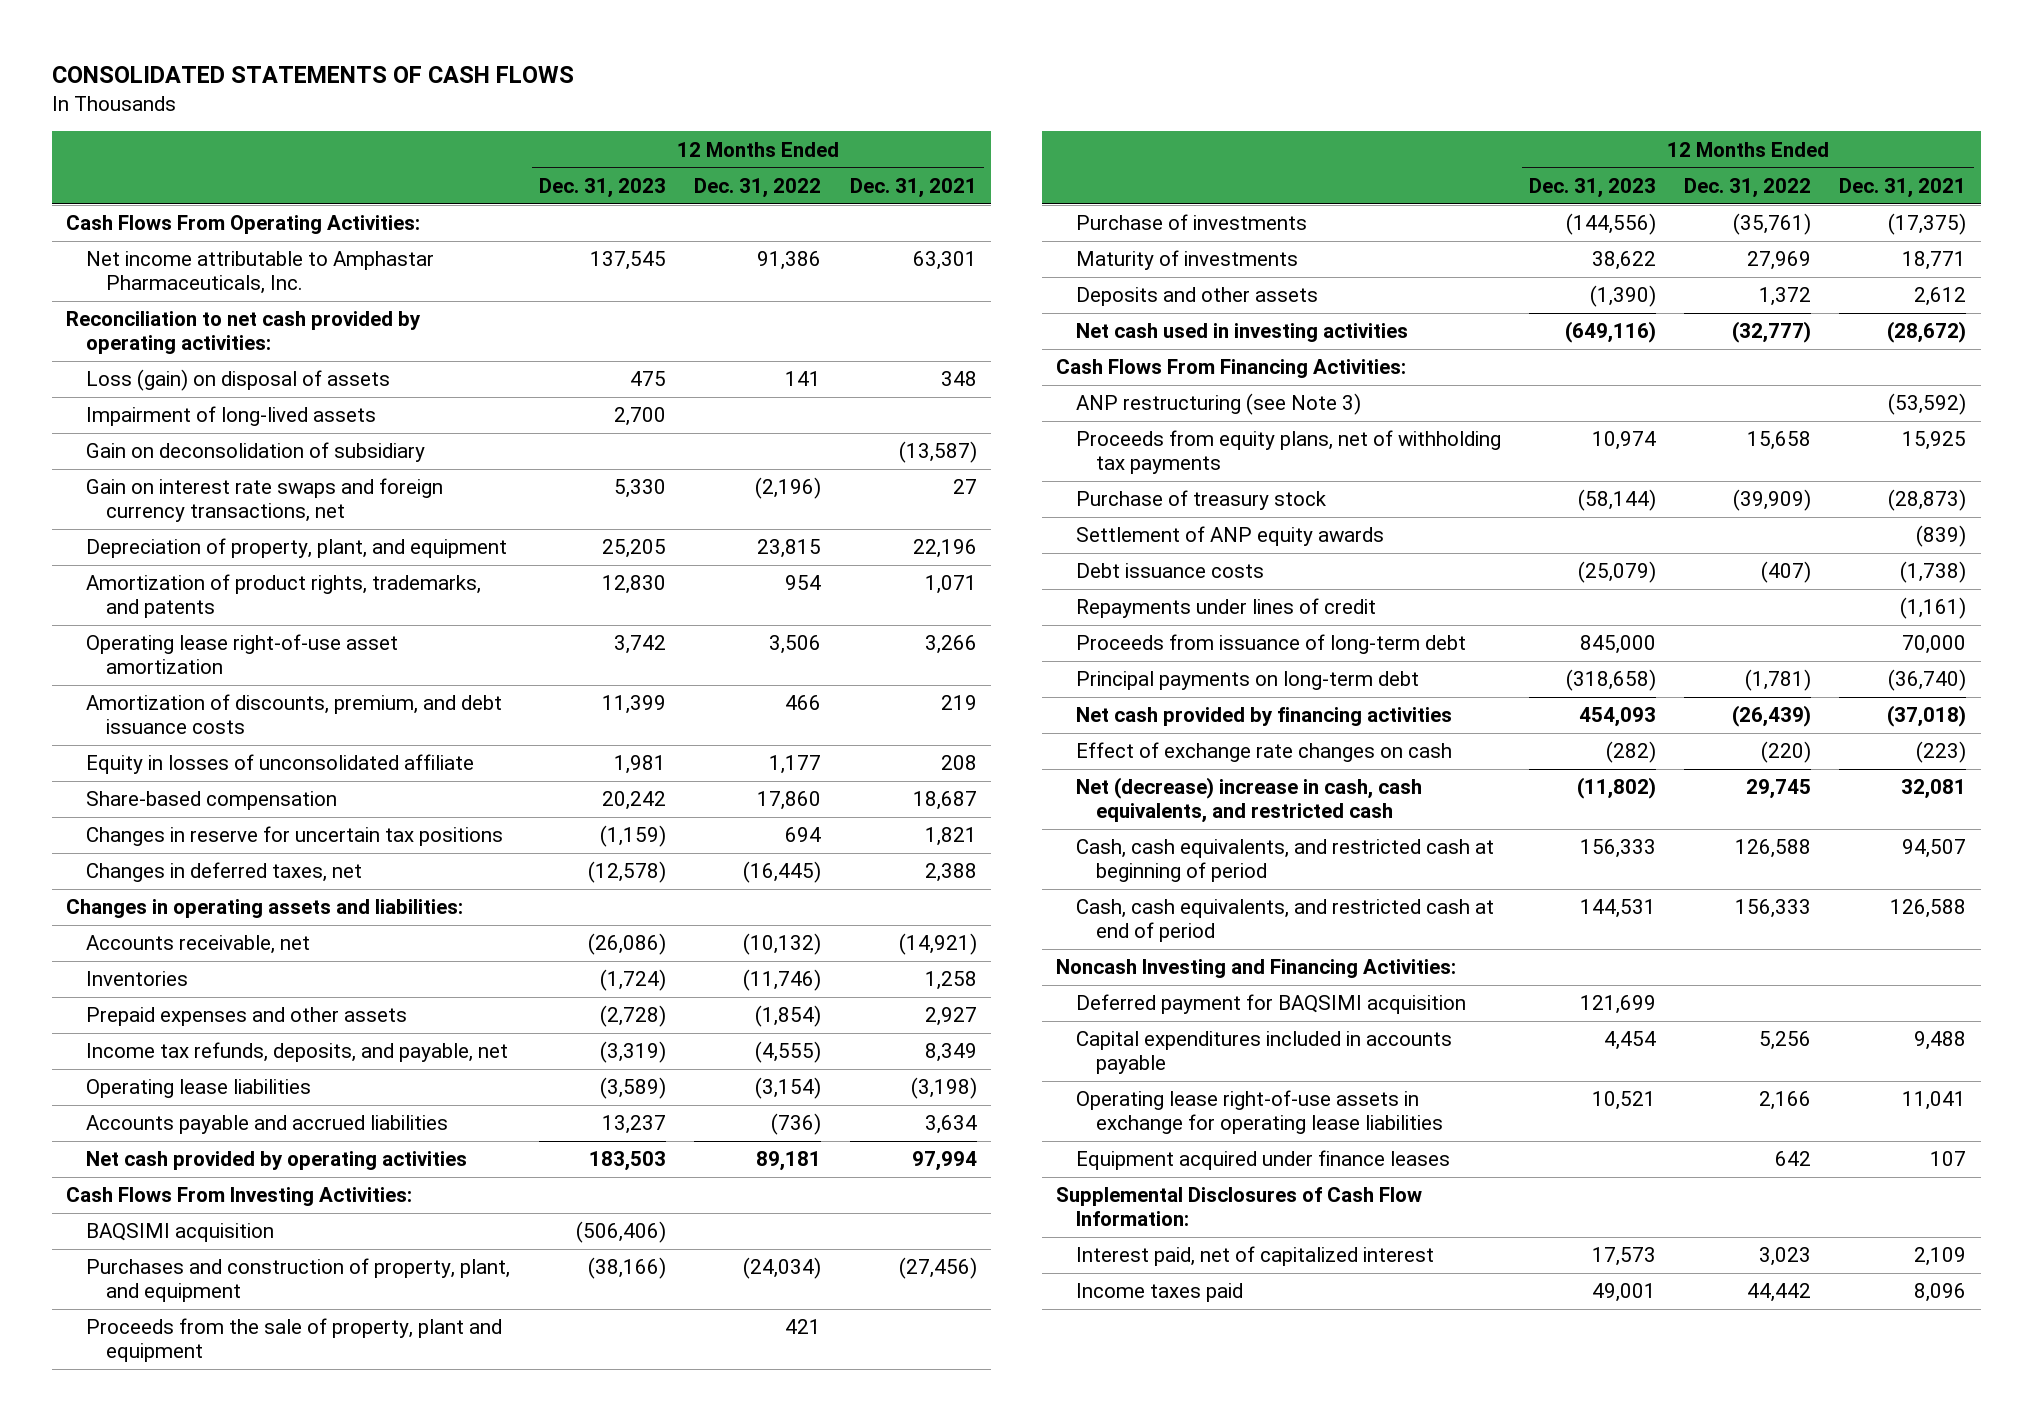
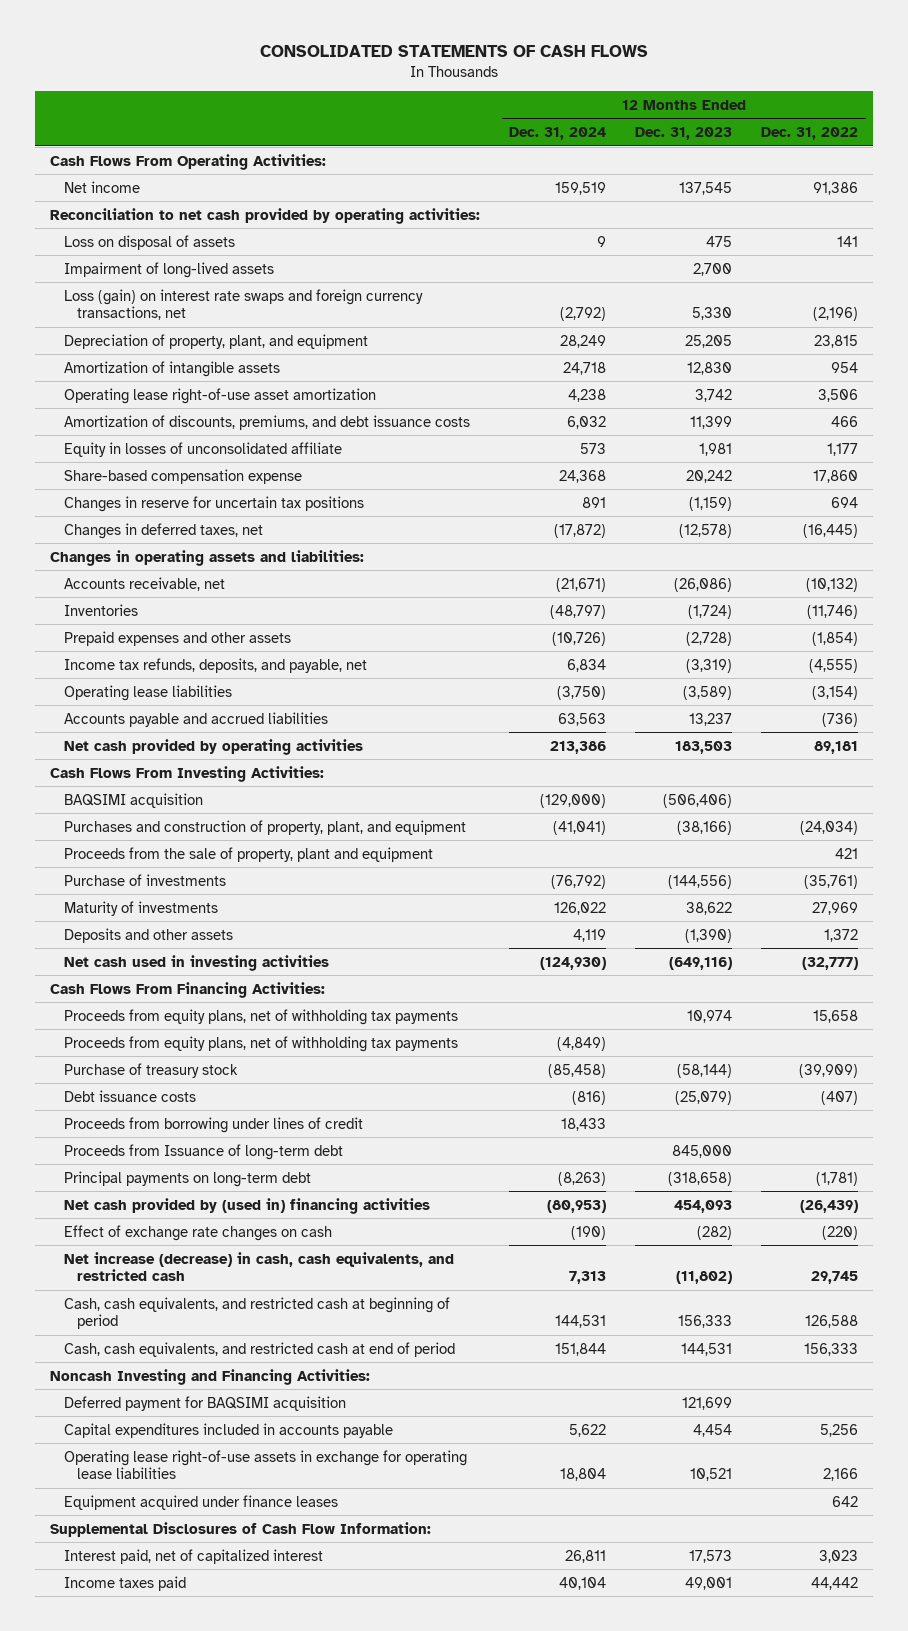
- | 12 Months Ended Dec. 31, 2023 | 12 Months Ended Dec. 31, 2022 | 12 Months Ended Dec. 31, 2021
+ | 12 Months Ended Dec. 31, 2024 | 12 Months Ended Dec. 31, 2023 | 12 Months Ended Dec. 31, 2022
- Net income attributable to Amphastar Pharmaceuticals, Inc. | 137,545 | 91,386 | 63,301
+ Net income | 159,519 | 137,545 | 91,386
- Loss (gain) on disposal of assets | 475 | 141 | 348
+ Loss on disposal of assets | 9 | 475 | 141
- Gain on deconsolidation of subsidiary | | | (13,587)
- Gain on interest rate swaps and foreign currency transactions, net | 5,330 | (2,196) | 27
+ Loss (gain) on interest rate swaps and foreign currency transactions, net | (2,792) | 5,330 | (2,196)
- Amortization of product rights, trademarks, and patents | 12,830 | 954 | 1,071
+ Amortization of intangible assets | 24,718 | 12,830 | 954
- Amortization of discounts, premium, and debt issuance costs | 11,399 | 466 | 219
+ Amortization of discounts, premiums, and debt issuance costs | 6,032 | 11,399 | 466
- Share-based compensation | 20,242 | 17,860 | 18,687
+ Share-based compensation expense | 24,368 | 20,242 | 17,860
- ANP restructuring (see Note 3) | | | (53,592)
+ Proceeds from equity plans, net of withholding tax payments | (4,849) | |
- Settlement of ANP equity awards | | | (839)
- Repayments under lines of credit | | | (1,161)
- Proceeds from issuance of long-term debt | 845,000 | | 70,000
+ Proceeds from borrowing under lines of credit | 18,433 | |
+ Proceeds from Issuance of long-term debt | | 845,000 |
- Net cash provided by financing activities | 454,093 | (26,439) | (37,018)
+ Net cash provided by (used in) financing activities | (80,953) | 454,093 | (26,439)
- Net (decrease) increase in cash, cash equivalents, and restricted cash | (11,802) | 29,745 | 32,081
+ Net increase (decrease) in cash, cash equivalents, and restricted cash | 7,313 | (11,802) | 29,745

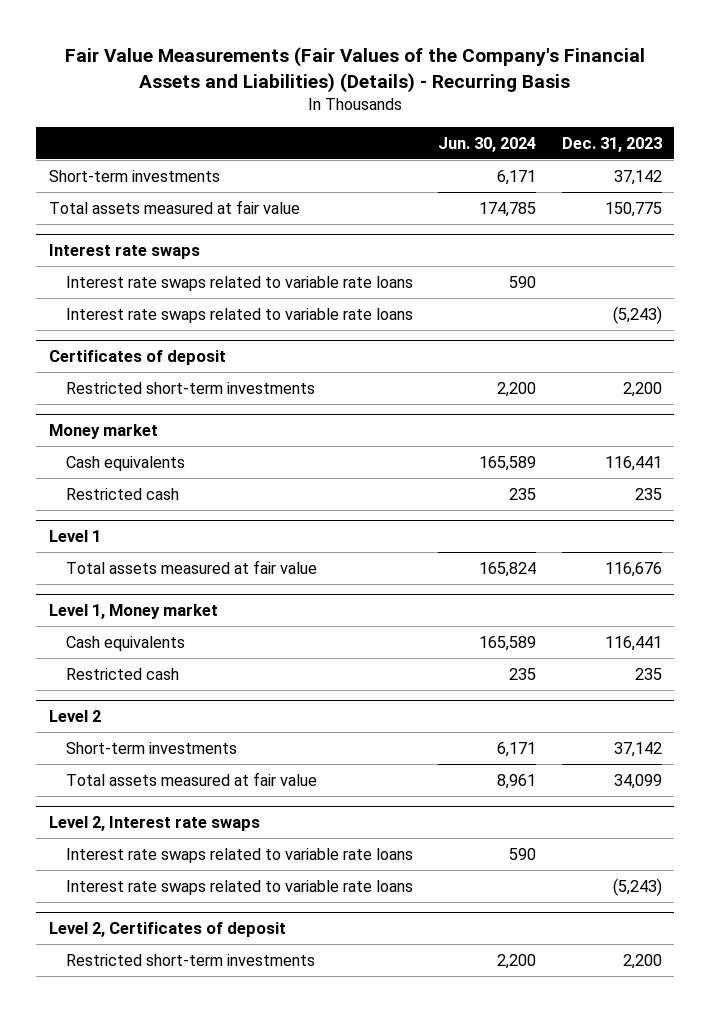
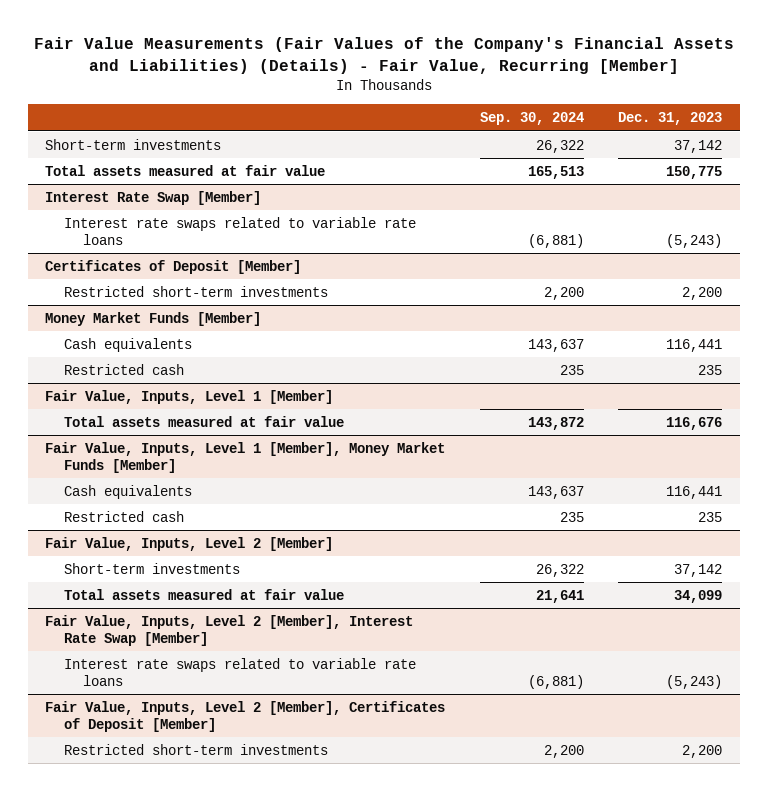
- Fair Value Measurements (Fair Values of the Company's Financial Assets and Liabilities) (Details) - Recurring Basis
+ Fair Value Measurements (Fair Values of the Company's Financial Assets and Liabilities) (Details) - Fair Value, Recurring [Member]
- | Jun. 30, 2024 | Dec. 31, 2023
+ | Sep. 30, 2024 | Dec. 31, 2023
- Interest rate swaps
- Interest rate swaps related to variable rate loans | 590 |
+ Interest Rate Swap [Member]
- Certificates of deposit
+ Certificates of Deposit [Member]
- Money market
+ Money Market Funds [Member]
- Level 1
+ Fair Value, Inputs, Level 1 [Member]
- Level 1, Money market
+ Fair Value, Inputs, Level 1 [Member], Money Market Funds [Member]
- Level 2
+ Fair Value, Inputs, Level 2 [Member]
- Level 2, Interest rate swaps
- Interest rate swaps related to variable rate loans | 590 |
+ Fair Value, Inputs, Level 2 [Member], Interest Rate Swap [Member]
- Level 2, Certificates of deposit
+ Fair Value, Inputs, Level 2 [Member], Certificates of Deposit [Member]

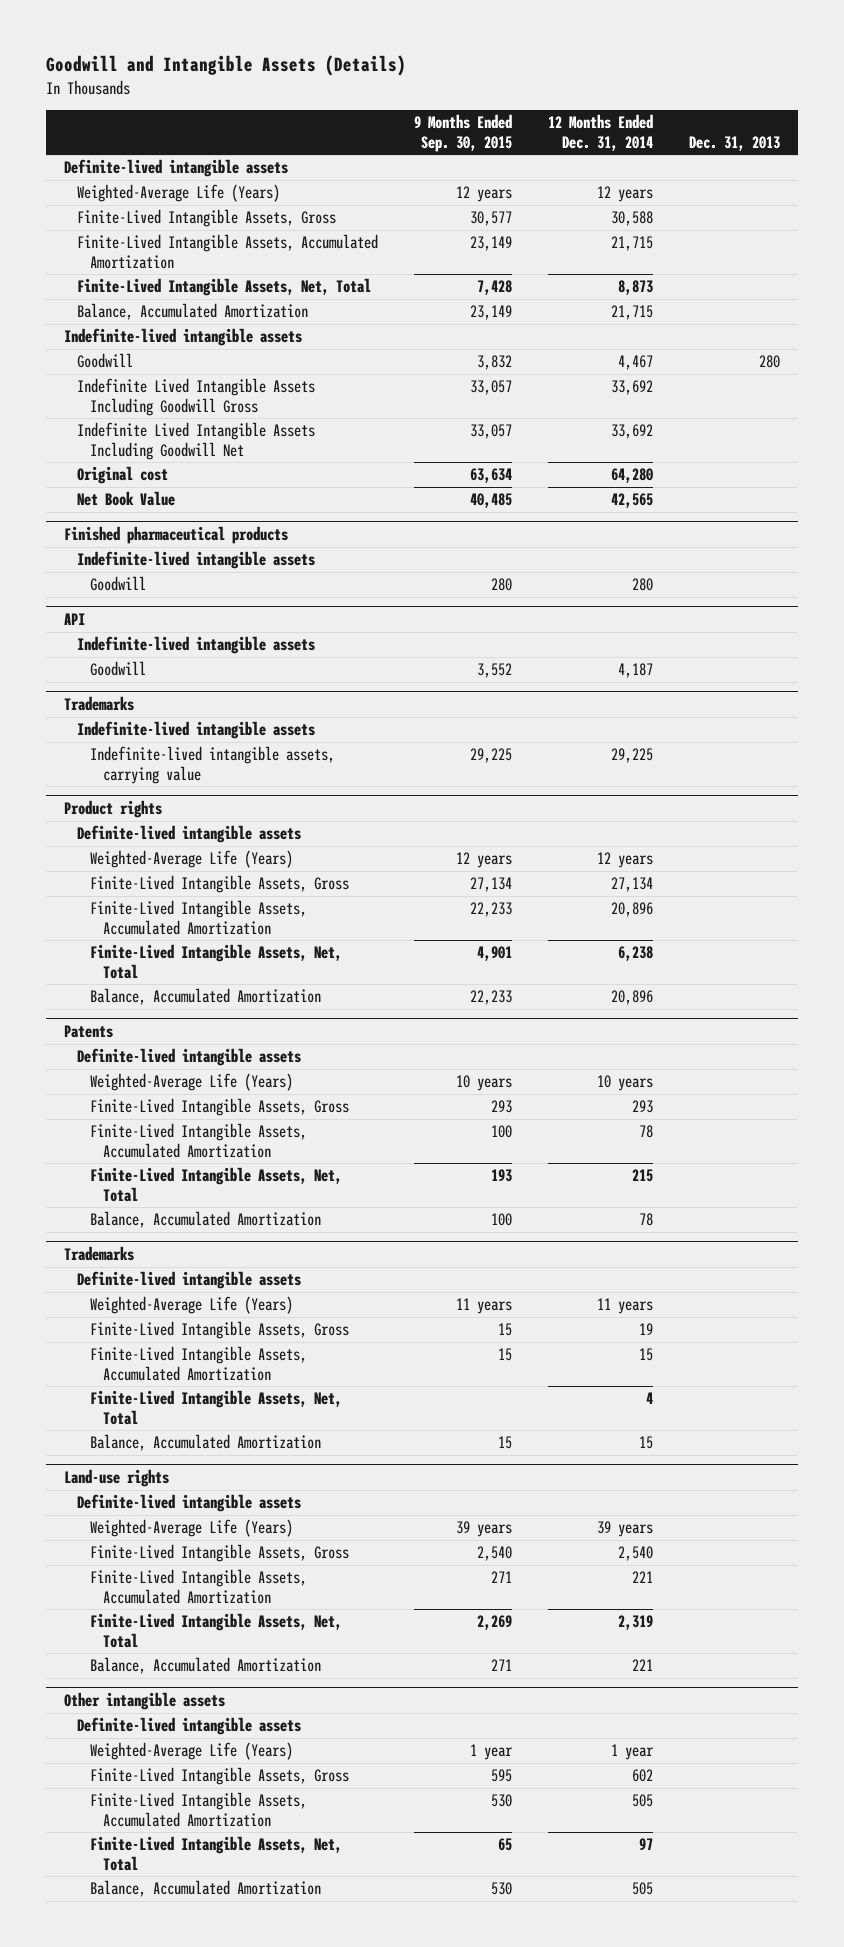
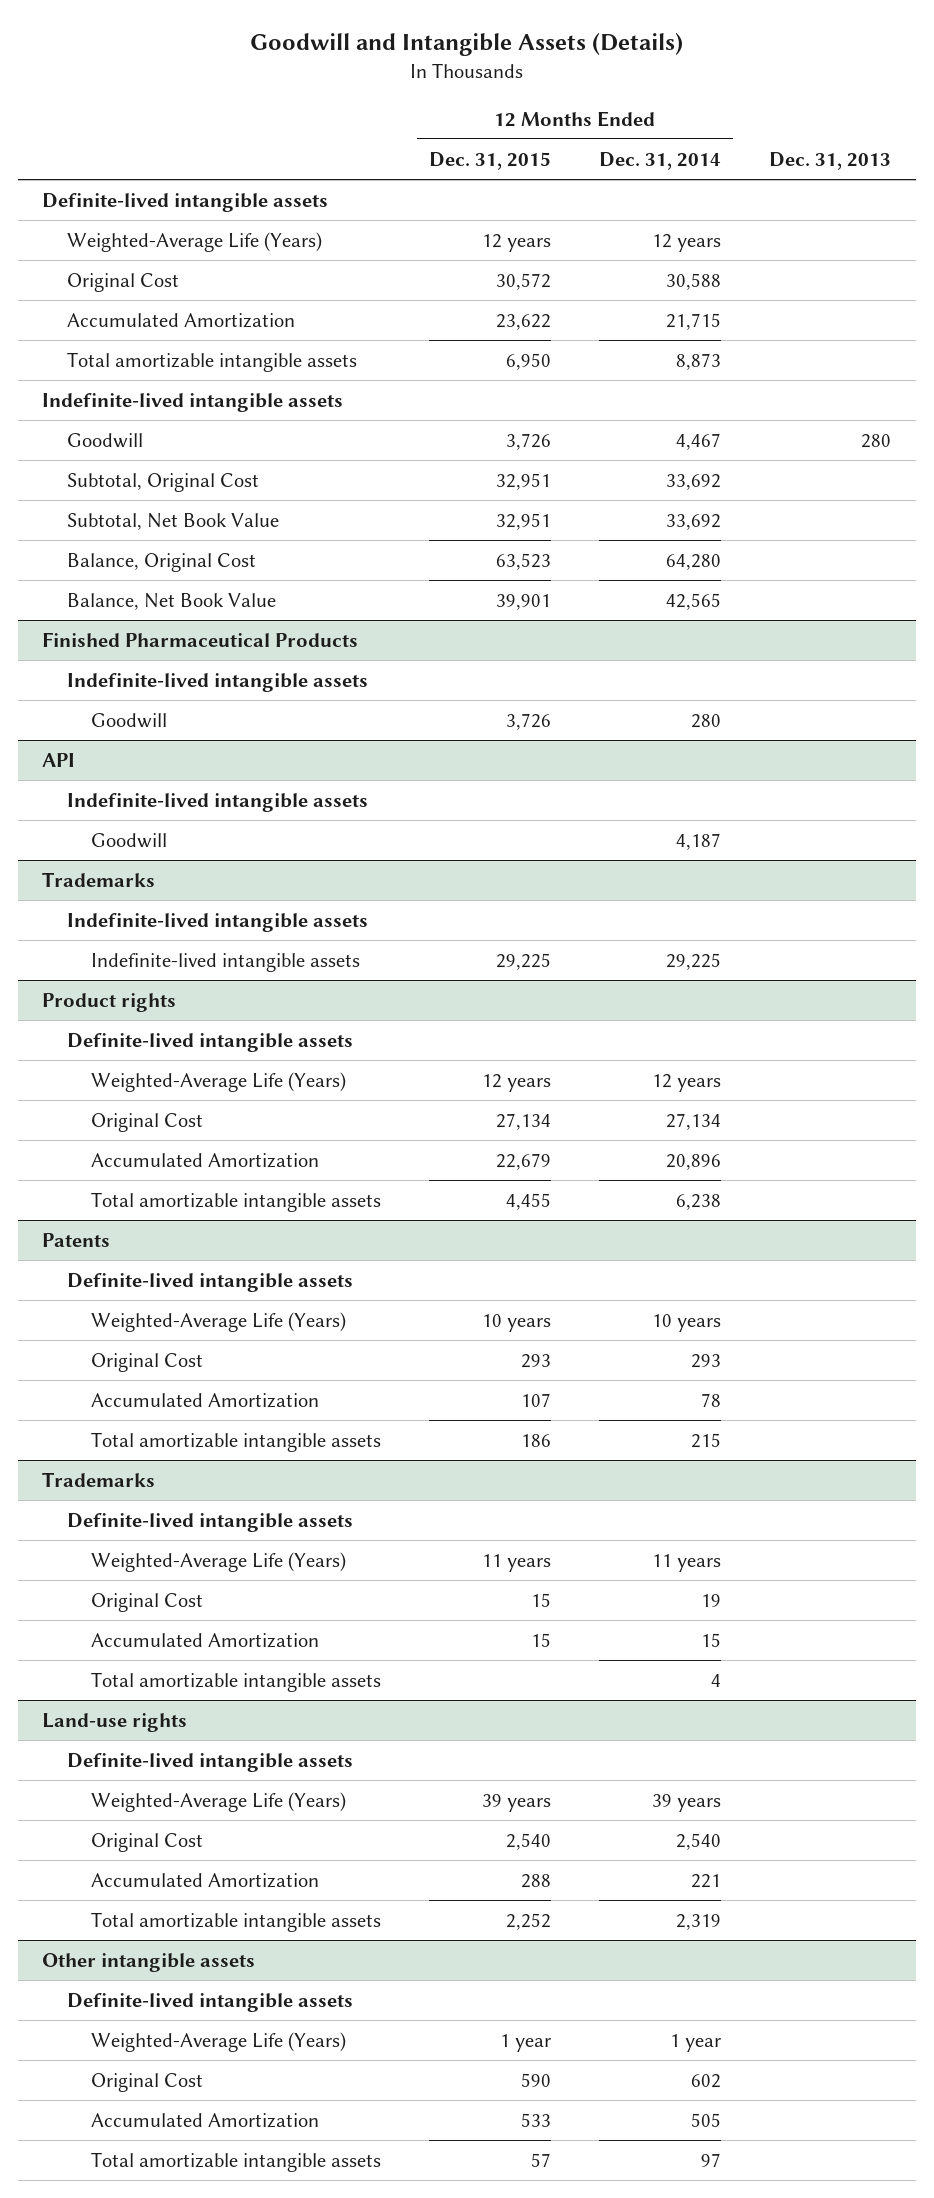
- | 9 Months Ended Sep. 30, 2015 | 12 Months Ended Dec. 31, 2014 | Dec. 31, 2013
+ | 12 Months Ended Dec. 31, 2015 | 12 Months Ended Dec. 31, 2014 | Dec. 31, 2013
- Finite-Lived Intangible Assets, Gross | 30,577 | 30,588 |
- Finite-Lived Intangible Assets, Accumulated Amortization | 23,149 | 21,715 |
- Finite-Lived Intangible Assets, Net, Total | 7,428 | 8,873 |
- Balance, Accumulated Amortization | 23,149 | 21,715 |
+ Original Cost | 30,572 | 30,588 |
+ Accumulated Amortization | 23,622 | 21,715 |
+ Total amortizable intangible assets | 6,950 | 8,873 |
- Indefinite Lived Intangible Assets Including Goodwill Gross | 33,057 | 33,692 |
- Indefinite Lived Intangible Assets Including Goodwill Net | 33,057 | 33,692 |
- Original cost | 63,634 | 64,280 |
- Net Book Value | 40,485 | 42,565 |
- Finished pharmaceutical products
+ Subtotal, Original Cost | 32,951 | 33,692 |
+ Subtotal, Net Book Value | 32,951 | 33,692 |
+ Balance, Original Cost | 63,523 | 64,280 |
+ Balance, Net Book Value | 39,901 | 42,565 |
+ Finished Pharmaceutical Products
@ Trademarks
- Indefinite-lived intangible assets, carrying value | 29,225 | 29,225 |
+ Indefinite-lived intangible assets | 29,225 | 29,225 |
@ Product rights
- Finite-Lived Intangible Assets, Gross | 27,134 | 27,134 |
- Finite-Lived Intangible Assets, Accumulated Amortization | 22,233 | 20,896 |
- Finite-Lived Intangible Assets, Net, Total | 4,901 | 6,238 |
- Balance, Accumulated Amortization | 22,233 | 20,896 |
+ Original Cost | 27,134 | 27,134 |
+ Accumulated Amortization | 22,679 | 20,896 |
+ Total amortizable intangible assets | 4,455 | 6,238 |
@ Patents
- Finite-Lived Intangible Assets, Gross | 293 | 293 |
- Finite-Lived Intangible Assets, Accumulated Amortization | 100 | 78 |
- Finite-Lived Intangible Assets, Net, Total | 193 | 215 |
- Balance, Accumulated Amortization | 100 | 78 |
+ Original Cost | 293 | 293 |
+ Accumulated Amortization | 107 | 78 |
+ Total amortizable intangible assets | 186 | 215 |
@ Trademarks
- Finite-Lived Intangible Assets, Gross | 15 | 19 |
- Finite-Lived Intangible Assets, Accumulated Amortization | 15 | 15 |
- Finite-Lived Intangible Assets, Net, Total | | 4 |
- Balance, Accumulated Amortization | 15 | 15 |
+ Original Cost | 15 | 19 |
+ Accumulated Amortization | 15 | 15 |
+ Total amortizable intangible assets | | 4 |
@ Land-use rights
- Finite-Lived Intangible Assets, Gross | 2,540 | 2,540 |
- Finite-Lived Intangible Assets, Accumulated Amortization | 271 | 221 |
- Finite-Lived Intangible Assets, Net, Total | 2,269 | 2,319 |
- Balance, Accumulated Amortization | 271 | 221 |
+ Original Cost | 2,540 | 2,540 |
+ Accumulated Amortization | 288 | 221 |
+ Total amortizable intangible assets | 2,252 | 2,319 |
@ Other intangible assets
- Finite-Lived Intangible Assets, Gross | 595 | 602 |
- Finite-Lived Intangible Assets, Accumulated Amortization | 530 | 505 |
- Finite-Lived Intangible Assets, Net, Total | 65 | 97 |
- Balance, Accumulated Amortization | 530 | 505 |
+ Original Cost | 590 | 602 |
+ Accumulated Amortization | 533 | 505 |
+ Total amortizable intangible assets | 57 | 97 |

